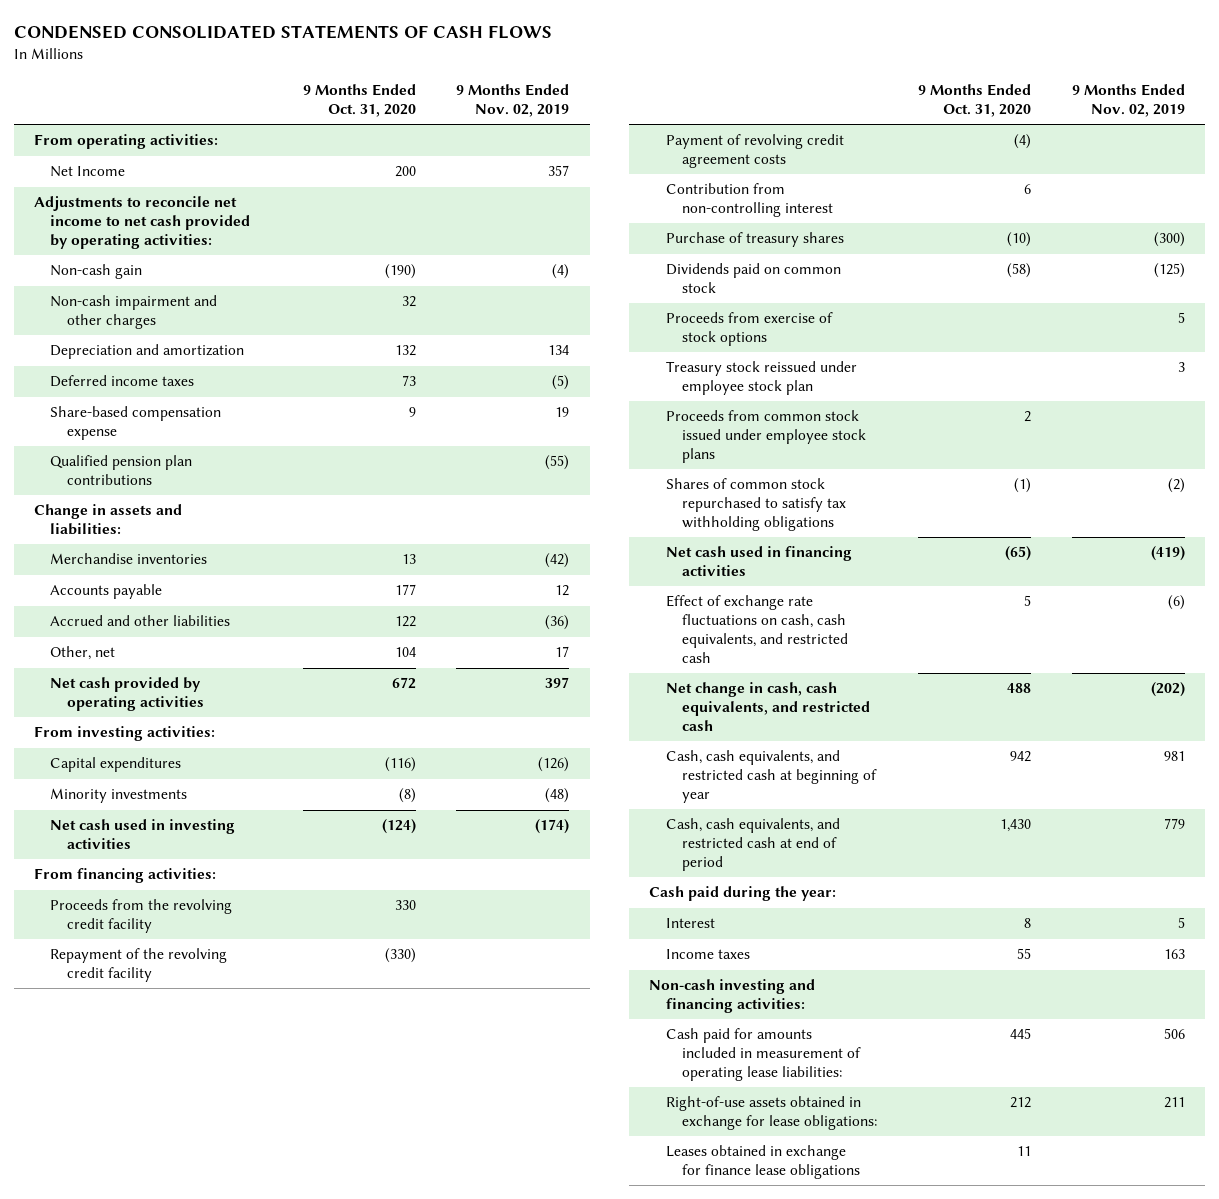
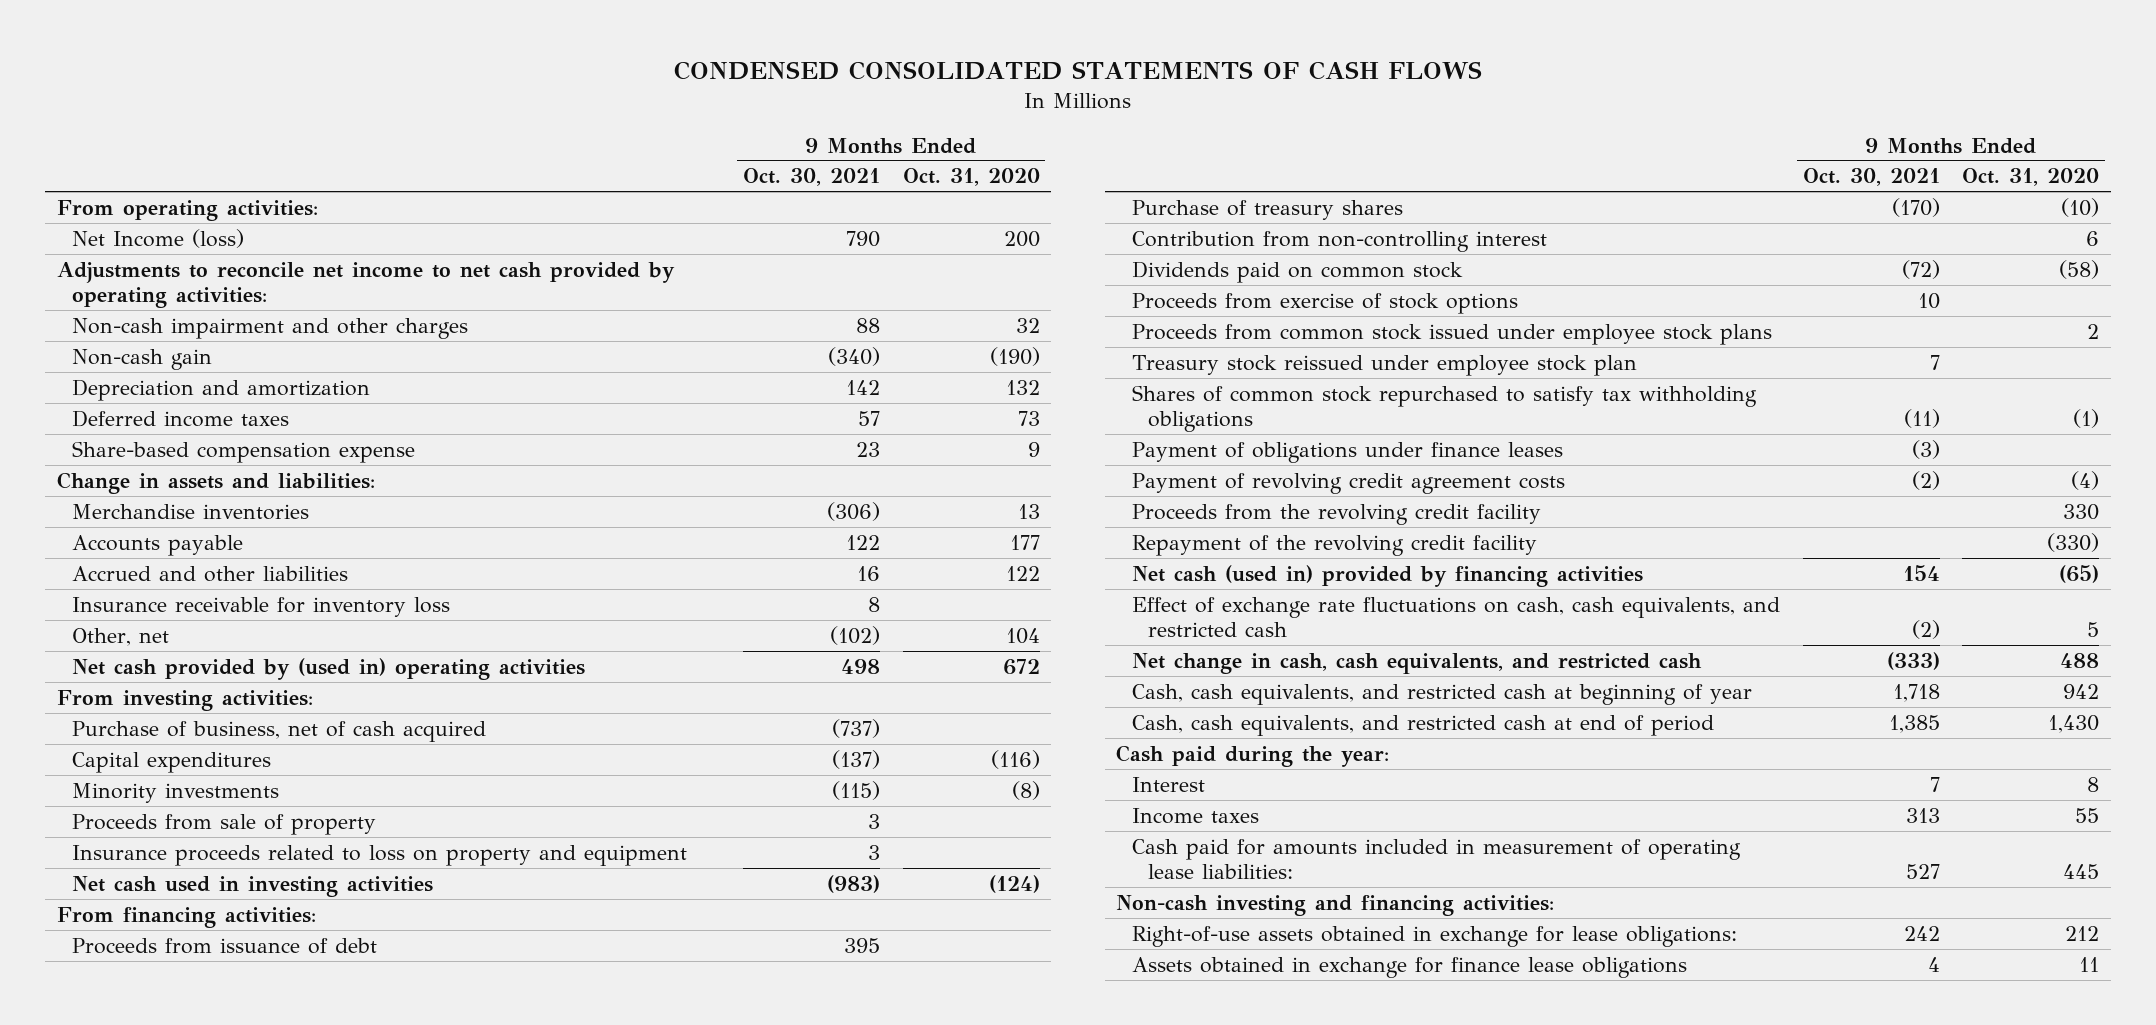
- | 9 Months Ended Oct. 31, 2020 | 9 Months Ended Nov. 02, 2019
+ | 9 Months Ended Oct. 30, 2021 | 9 Months Ended Oct. 31, 2020
- Net Income | 200 | 357
+ Net Income (loss) | 790 | 200
moved down: Non-cash gain | (340) | (190)
- Qualified pension plan contributions | | (55)
+ Insurance receivable for inventory loss | 8 |
- Net cash provided by operating activities | 672 | 397
+ Net cash provided by (used in) operating activities | 498 | 672
+ Purchase of business, net of cash acquired | (737) |
+ Proceeds from sale of property | 3 |
+ Insurance proceeds related to loss on property and equipment | 3 |
+ Proceeds from issuance of debt | 395 |
moved down: Contribution from non-controlling interest | | 6
moved down: Treasury stock reissued under employee stock plan | 7 |
- Net cash used in financing activities | (65) | (419)
+ Payment of obligations under finance leases | (3) |
moved down: Payment of revolving credit agreement costs | (2) | (4)
moved down: Proceeds from the revolving credit facility | | 330
moved down: Repayment of the revolving credit facility | | (330)
+ Net cash (used in) provided by financing activities | 154 | (65)
moved down: Non-cash investing and financing activities:
- Leases obtained in exchange for finance lease obligations | 11 |
+ Assets obtained in exchange for finance lease obligations | 4 | 11

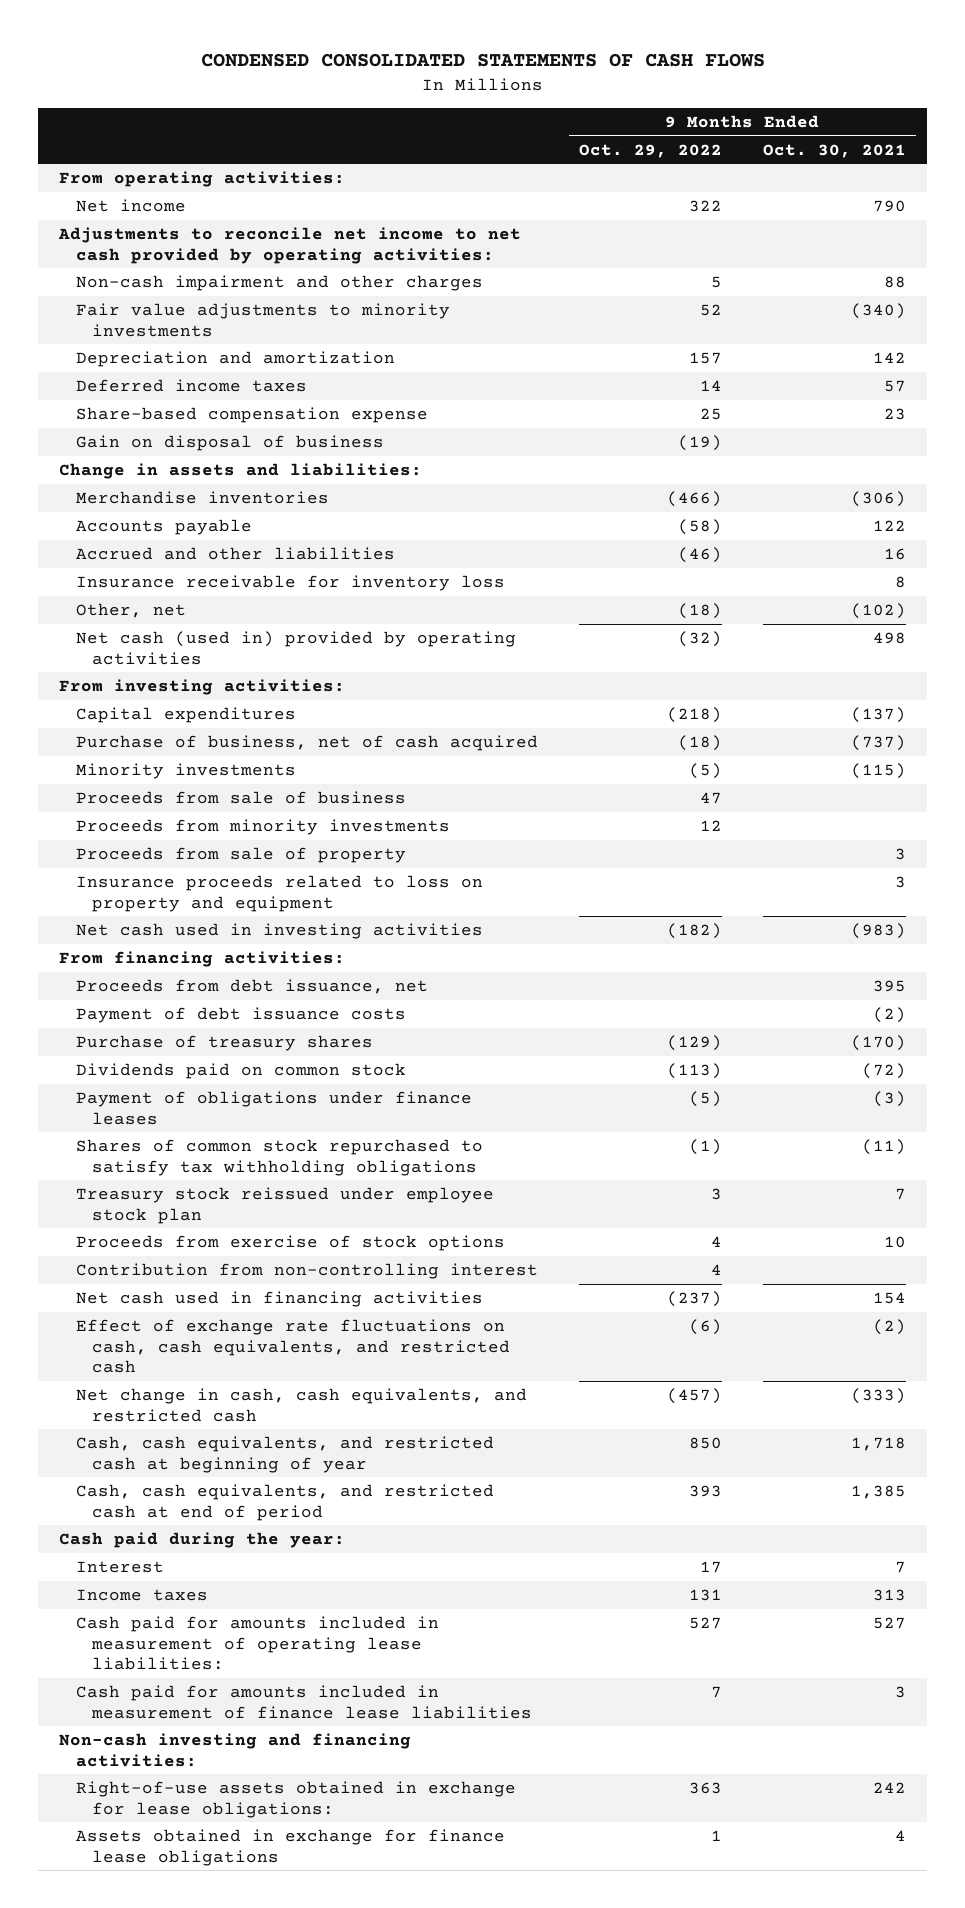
- | 9 Months Ended Oct. 30, 2021 | 9 Months Ended Oct. 31, 2020
+ | 9 Months Ended Oct. 29, 2022 | 9 Months Ended Oct. 30, 2021
- Net Income (loss) | 790 | 200
+ Net income | 322 | 790
- Non-cash gain | (340) | (190)
+ Fair value adjustments to minority investments | 52 | (340)
+ Gain on disposal of business | (19) |
- Net cash provided by (used in) operating activities | 498 | 672
+ Net cash (used in) provided by operating activities | (32) | 498
moved down: Purchase of business, net of cash acquired | (18) | (737)
+ Proceeds from sale of business | 47 |
+ Proceeds from minority investments | 12 |
- Proceeds from issuance of debt | 395 |
+ Proceeds from debt issuance, net | | 395
+ Payment of debt issuance costs | | (2)
- Proceeds from common stock issued under employee stock plans | | 2
- Payment of revolving credit agreement costs | (2) | (4)
- Proceeds from the revolving credit facility | | 330
- Repayment of the revolving credit facility | | (330)
- Net cash (used in) provided by financing activities | 154 | (65)
moved down: Shares of common stock repurchased to satisfy tax withholding obligations | (1) | (11)
moved down: Treasury stock reissued under employee stock plan | 3 | 7
moved down: Proceeds from exercise of stock options | 4 | 10
moved down: Contribution from non-controlling interest | 4 |
+ Net cash used in financing activities | (237) | 154
+ Cash paid for amounts included in measurement of finance lease liabilities | 7 | 3

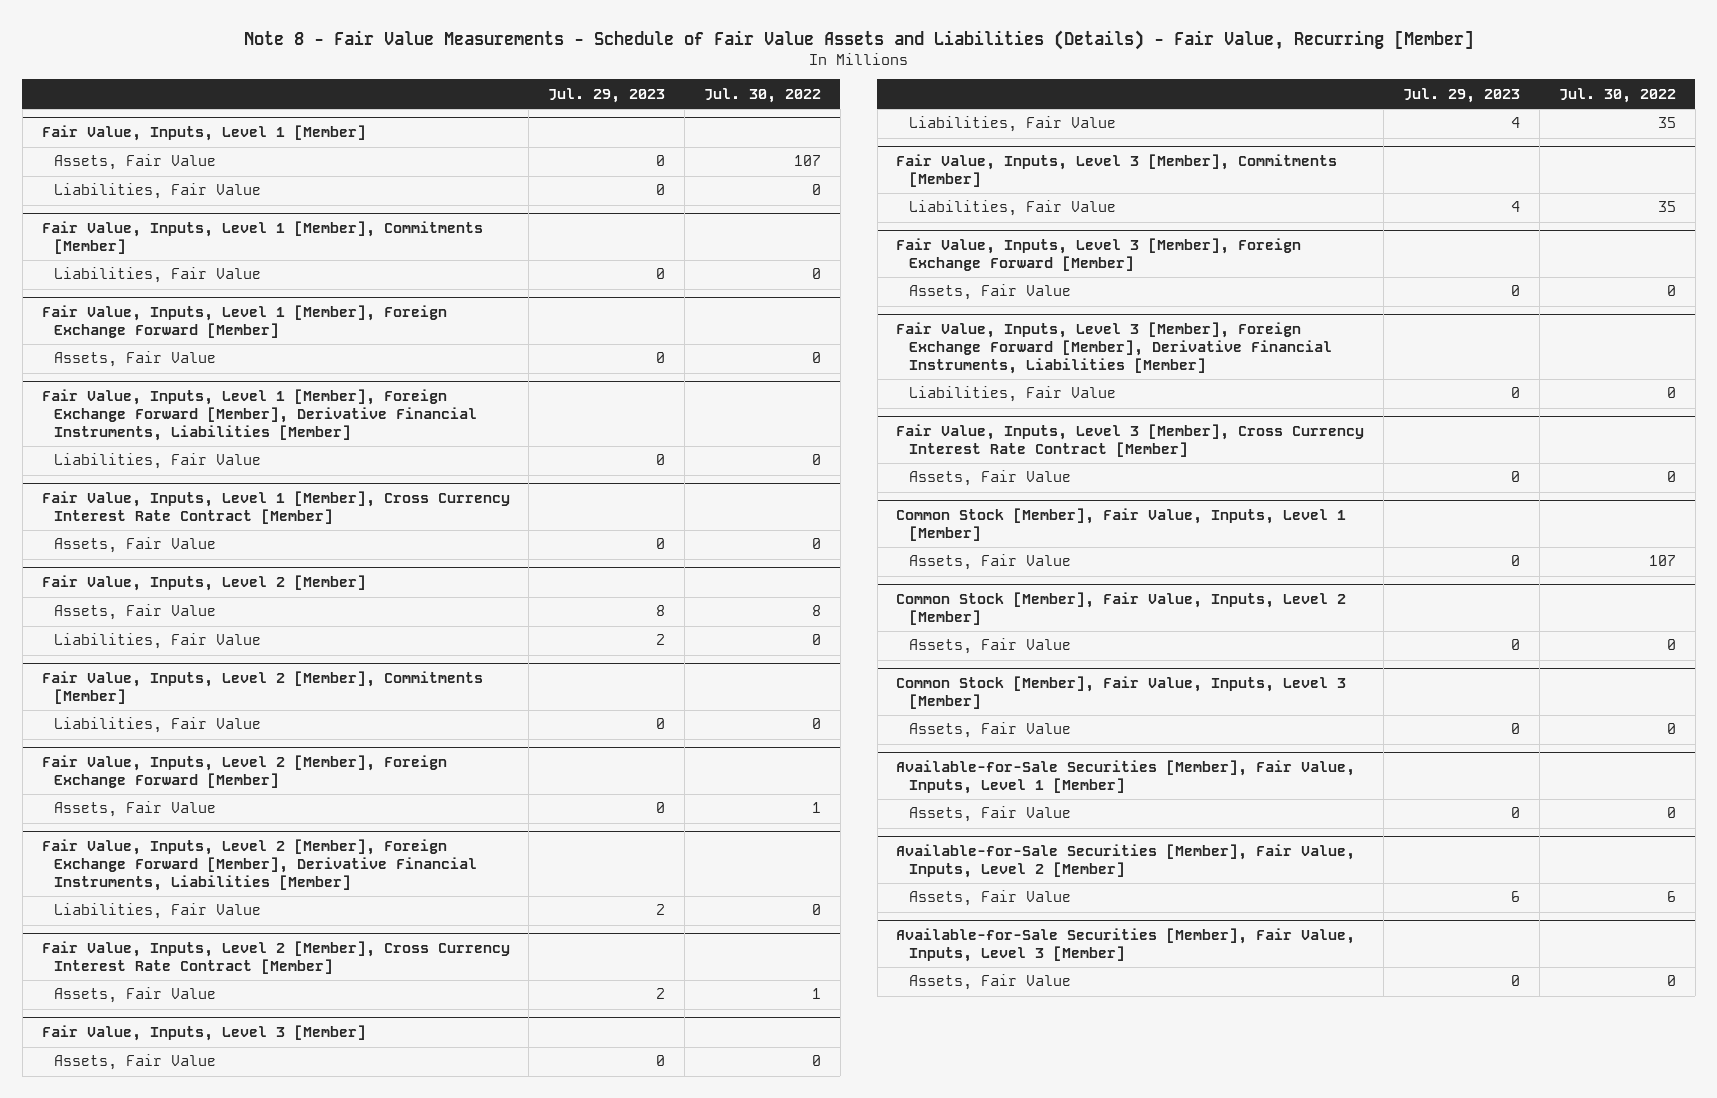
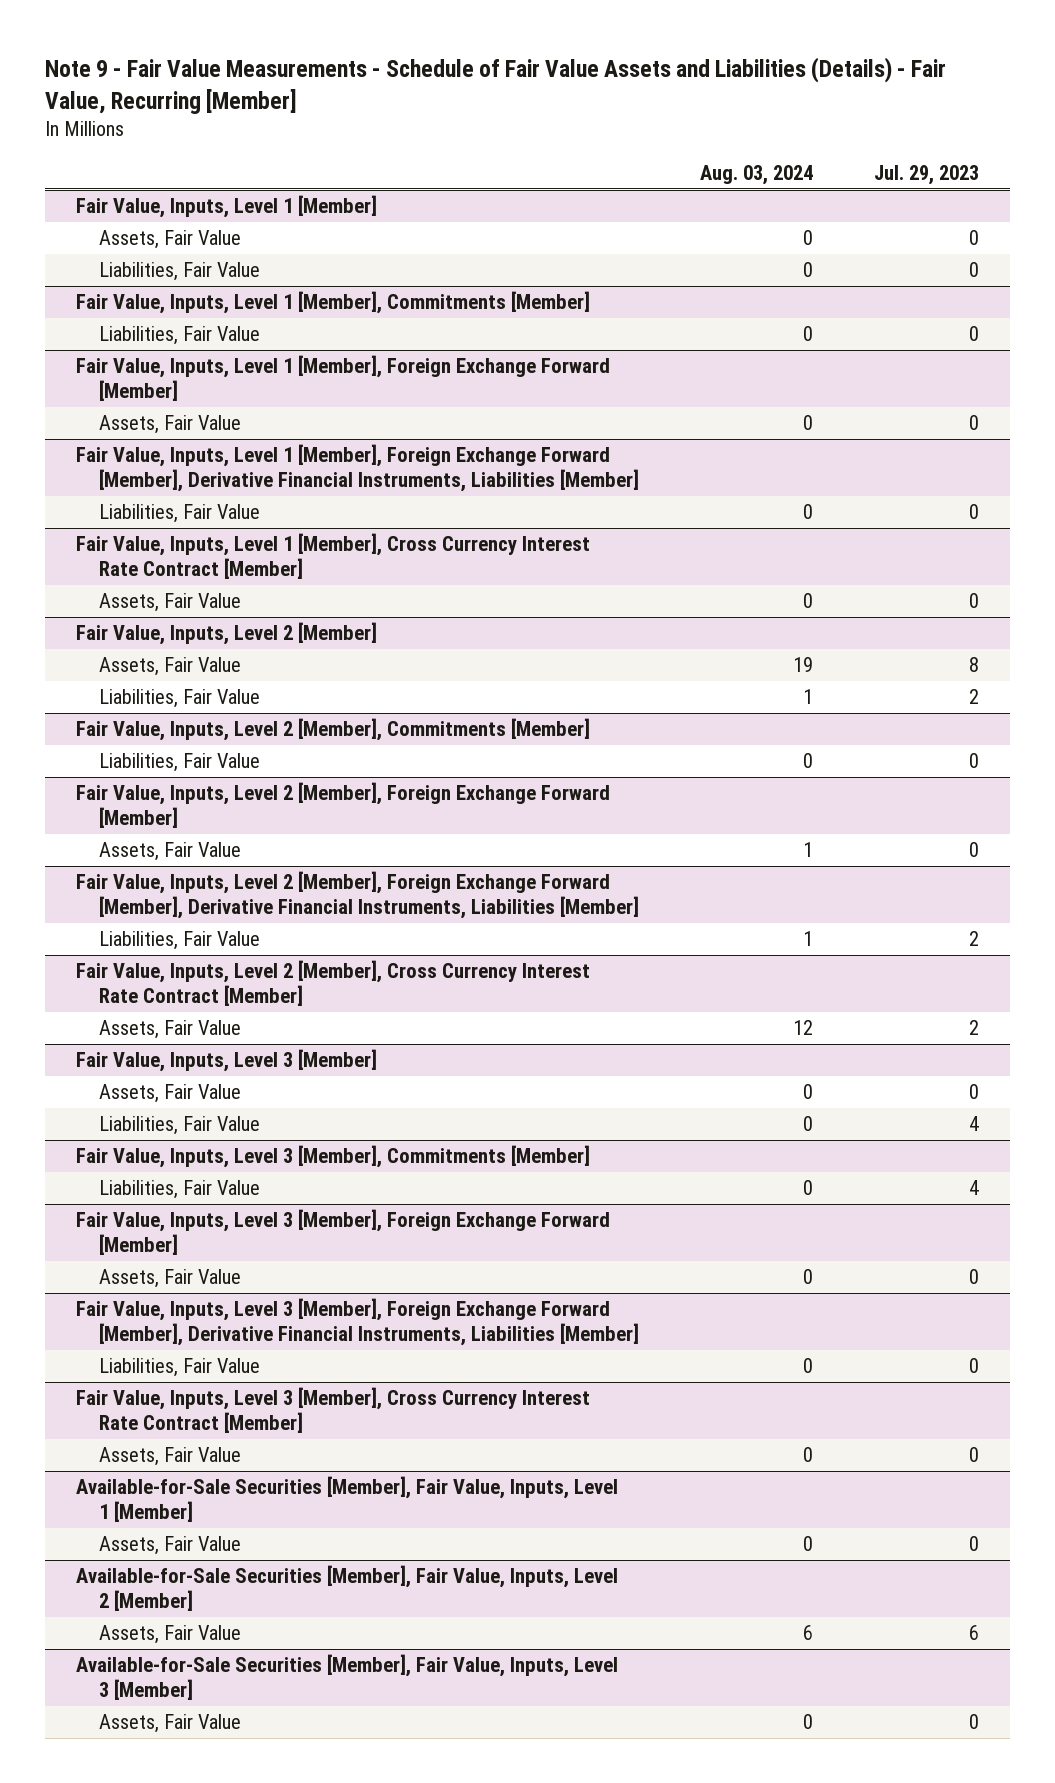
- Note 8 - Fair Value Measurements - Schedule of Fair Value Assets and Liabilities (Details) - Fair Value, Recurring [Member]
+ Note 9 - Fair Value Measurements - Schedule of Fair Value Assets and Liabilities (Details) - Fair Value, Recurring [Member]
- | Jul. 29, 2023 | Jul. 30, 2022
+ | Aug. 03, 2024 | Jul. 29, 2023
- Common Stock [Member], Fair Value, Inputs, Level 1 [Member]
- Assets, Fair Value | 0 | 107
- Common Stock [Member], Fair Value, Inputs, Level 2 [Member]
- Assets, Fair Value | 0 | 0
- Common Stock [Member], Fair Value, Inputs, Level 3 [Member]
- Assets, Fair Value | 0 | 0

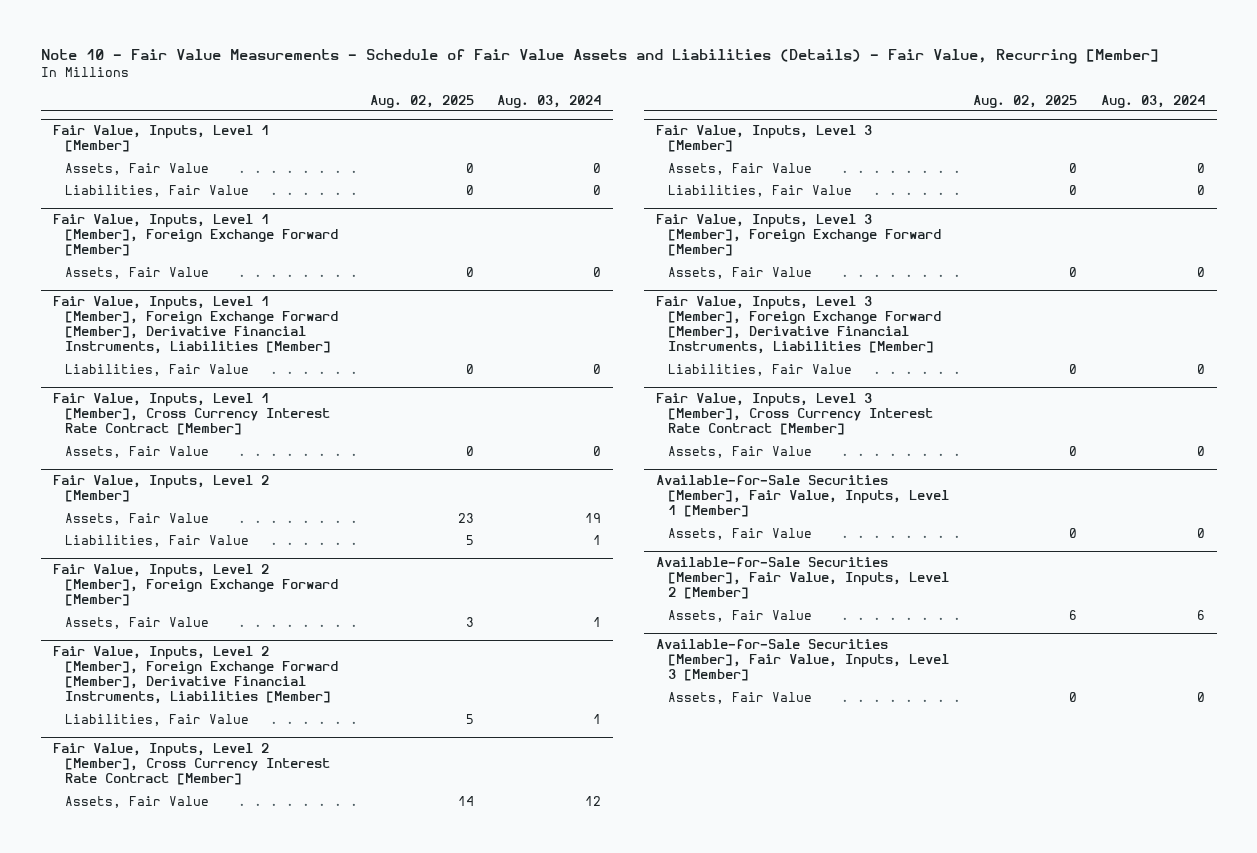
- Note 9 - Fair Value Measurements - Schedule of Fair Value Assets and Liabilities (Details) - Fair Value, Recurring [Member]
+ Note 10 - Fair Value Measurements - Schedule of Fair Value Assets and Liabilities (Details) - Fair Value, Recurring [Member]
- | Aug. 03, 2024 | Jul. 29, 2023
+ | Aug. 02, 2025 | Aug. 03, 2024
- Fair Value, Inputs, Level 1 [Member], Commitments [Member]
- Liabilities, Fair Value | 0 | 0
- Fair Value, Inputs, Level 2 [Member], Commitments [Member]
- Liabilities, Fair Value | 0 | 0
- Fair Value, Inputs, Level 3 [Member], Commitments [Member]
- Liabilities, Fair Value | 0 | 4

